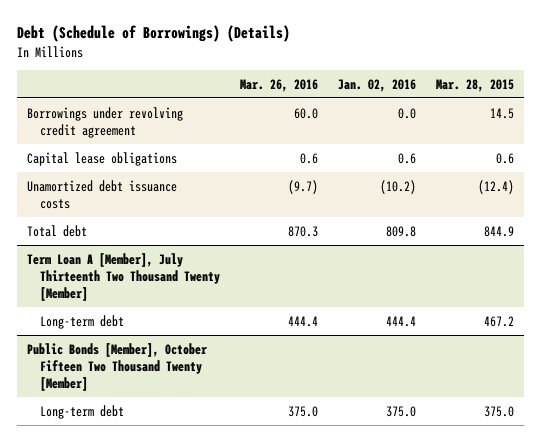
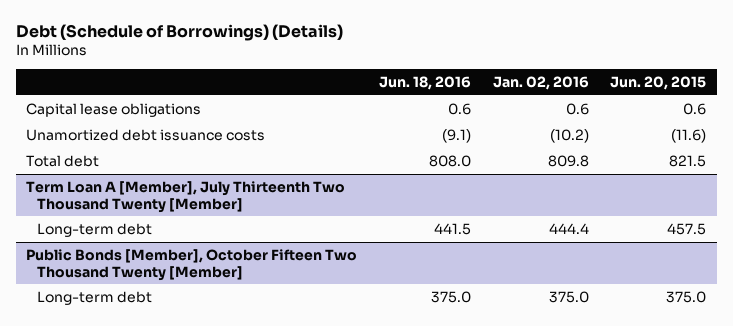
- | Mar. 26, 2016 | Jan. 02, 2016 | Mar. 28, 2015
+ | Jun. 18, 2016 | Jan. 02, 2016 | Jun. 20, 2015
- Borrowings under revolving credit agreement | 60.0 | 0.0 | 14.5

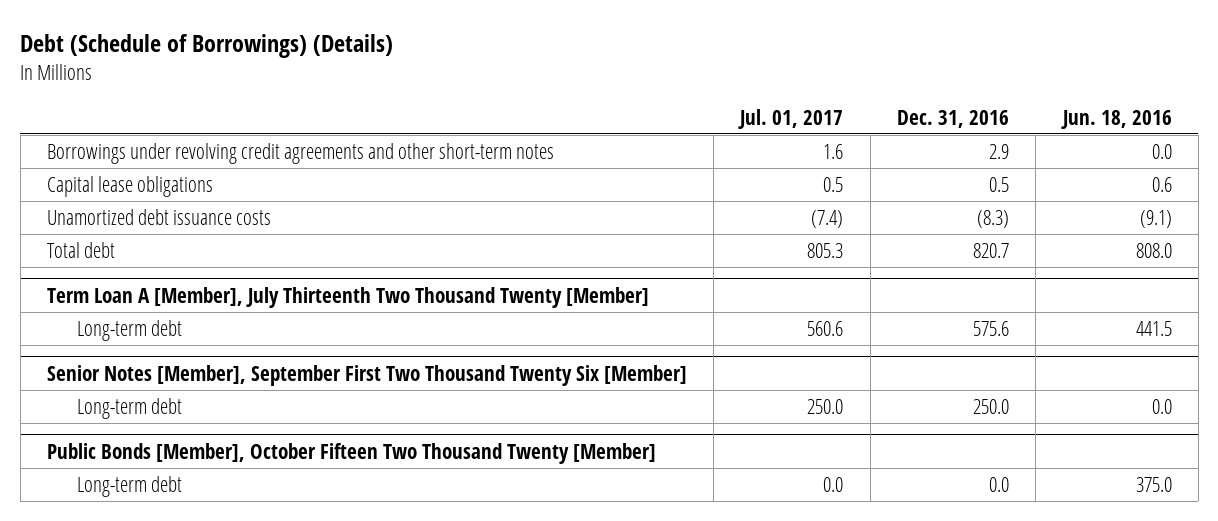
- | Jun. 18, 2016 | Jan. 02, 2016 | Jun. 20, 2015
+ | Jul. 01, 2017 | Dec. 31, 2016 | Jun. 18, 2016
+ Borrowings under revolving credit agreements and other short-term notes | 1.6 | 2.9 | 0.0
+ Senior Notes [Member], September First Two Thousand Twenty Six [Member]
+ Long-term debt | 250.0 | 250.0 | 0.0

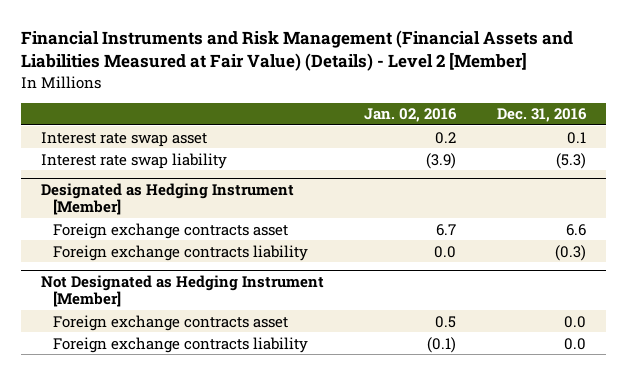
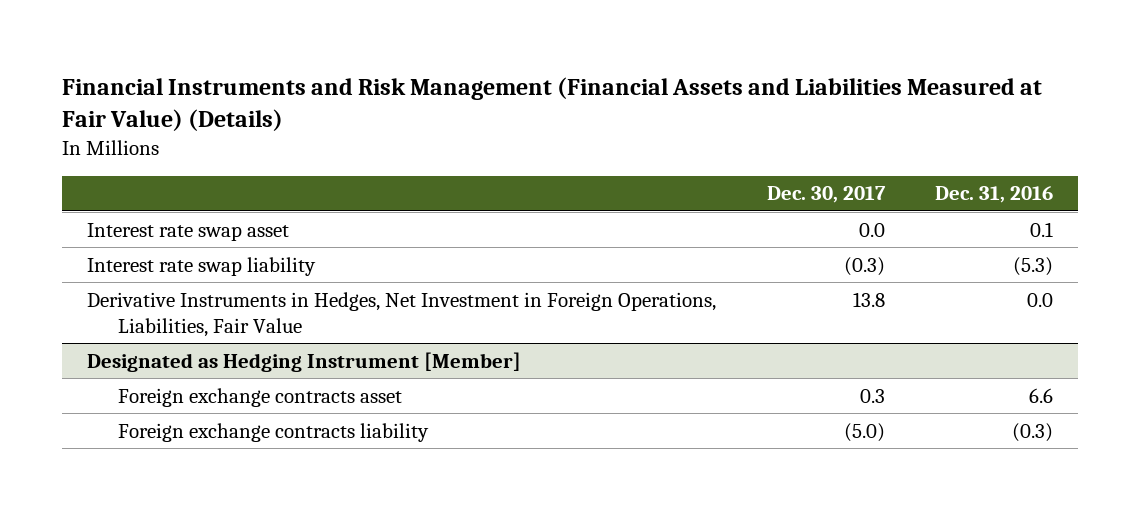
- Financial Instruments and Risk Management (Financial Assets and Liabilities Measured at Fair Value) (Details) - Level 2 [Member]
+ Financial Instruments and Risk Management (Financial Assets and Liabilities Measured at Fair Value) (Details)
- | Jan. 02, 2016 | Dec. 31, 2016
+ | Dec. 30, 2017 | Dec. 31, 2016
+ Derivative Instruments in Hedges, Net Investment in Foreign Operations, Liabilities, Fair Value | 13.8 | 0.0
- Not Designated as Hedging Instrument [Member]
- Foreign exchange contracts asset | 0.5 | 0.0
- Foreign exchange contracts liability | (0.1) | 0.0

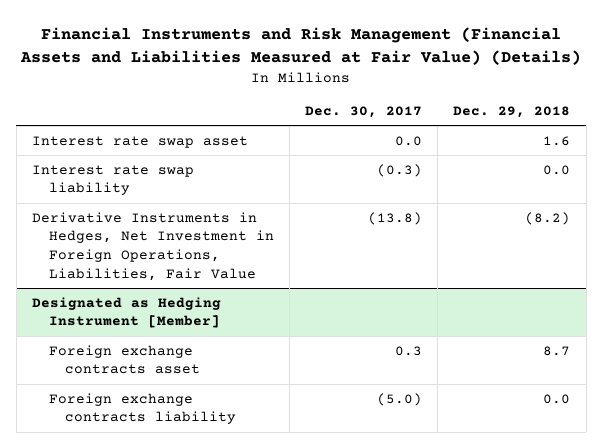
- | Dec. 30, 2017 | Dec. 31, 2016
+ | Dec. 30, 2017 | Dec. 29, 2018
- Derivative Instruments in Hedges, Net Investment in Foreign Operations, Liabilities, Fair Value | 13.8 | 0.0
+ Derivative Instruments in Hedges, Net Investment in Foreign Operations, Liabilities, Fair Value | (13.8) | (8.2)

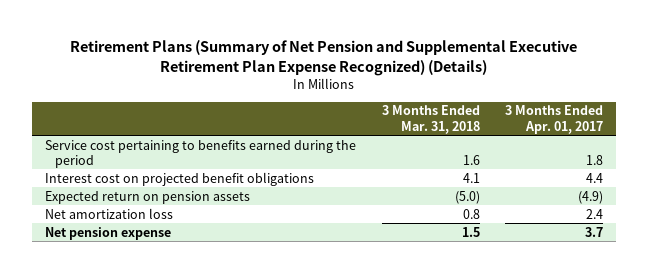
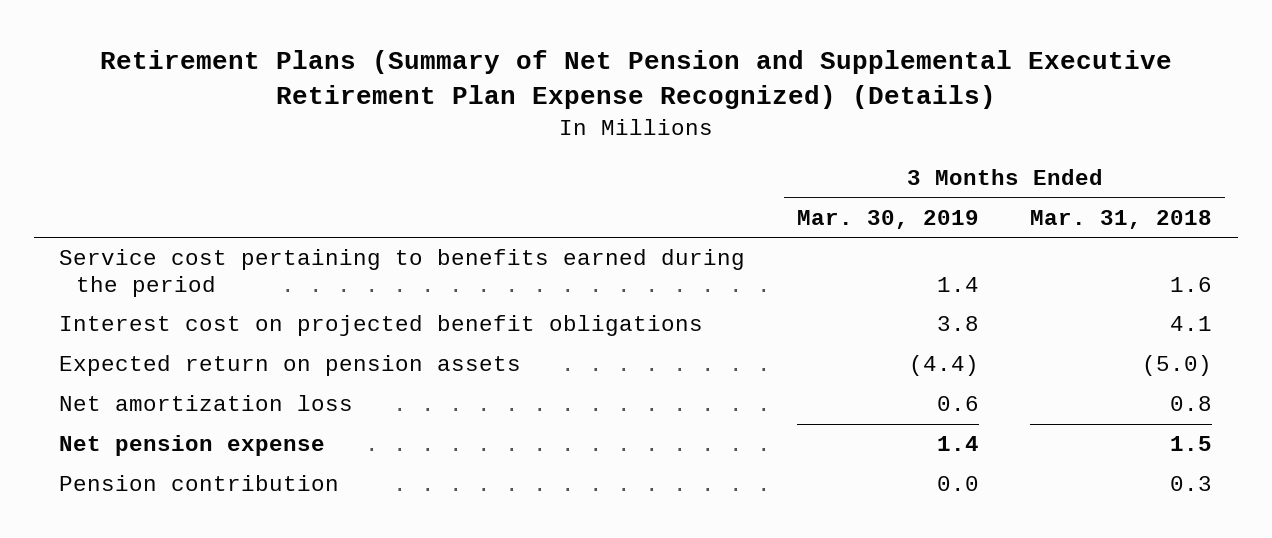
- | 3 Months Ended Mar. 31, 2018 | 3 Months Ended Apr. 01, 2017
+ | 3 Months Ended Mar. 30, 2019 | 3 Months Ended Mar. 31, 2018
+ Pension contribution | 0.0 | 0.3

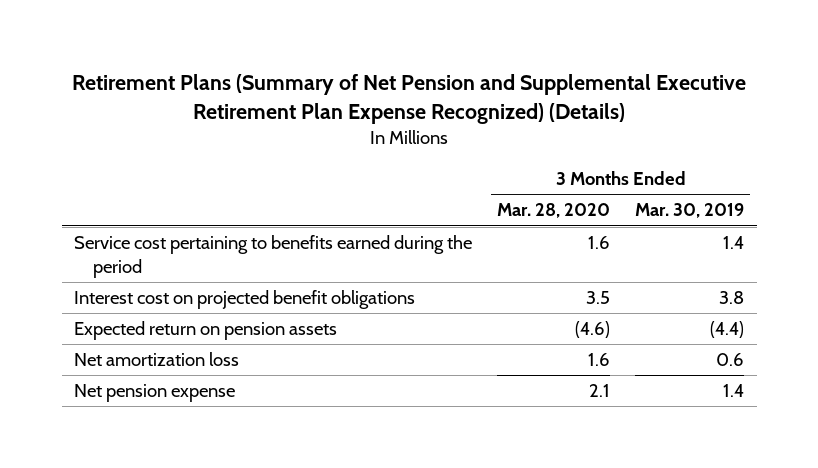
- | 3 Months Ended Mar. 30, 2019 | 3 Months Ended Mar. 31, 2018
+ | 3 Months Ended Mar. 28, 2020 | 3 Months Ended Mar. 30, 2019
- Pension contribution | 0.0 | 0.3

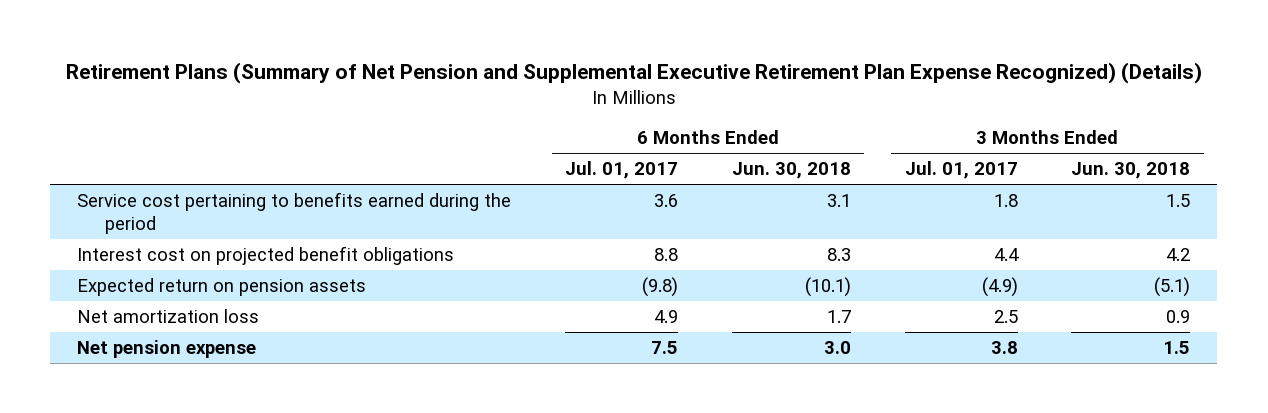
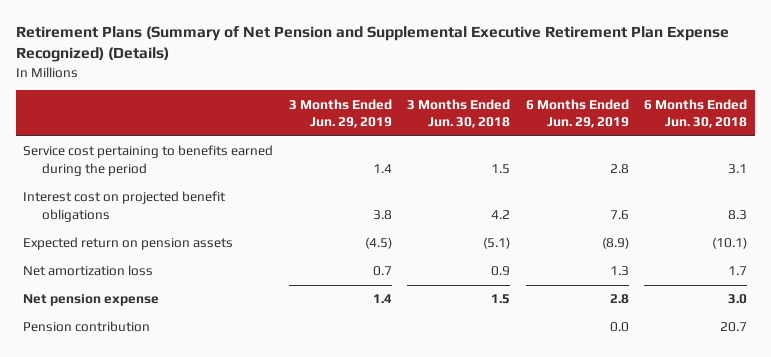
- | 6 Months Ended Jul. 01, 2017 | 6 Months Ended Jun. 30, 2018 | 3 Months Ended Jul. 01, 2017 | 3 Months Ended Jun. 30, 2018
+ | 3 Months Ended Jun. 29, 2019 | 3 Months Ended Jun. 30, 2018 | 6 Months Ended Jun. 29, 2019 | 6 Months Ended Jun. 30, 2018
+ Pension contribution | | | 0.0 | 20.7

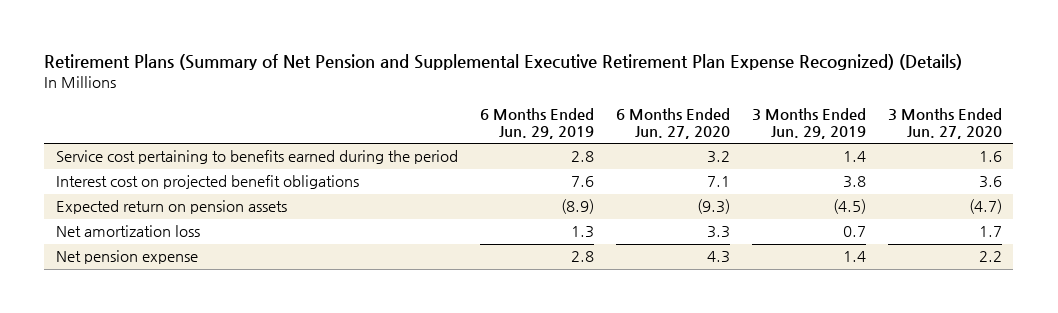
- | 3 Months Ended Jun. 29, 2019 | 3 Months Ended Jun. 30, 2018 | 6 Months Ended Jun. 29, 2019 | 6 Months Ended Jun. 30, 2018
+ | 6 Months Ended Jun. 29, 2019 | 6 Months Ended Jun. 27, 2020 | 3 Months Ended Jun. 29, 2019 | 3 Months Ended Jun. 27, 2020
- Pension contribution | | | 0.0 | 20.7

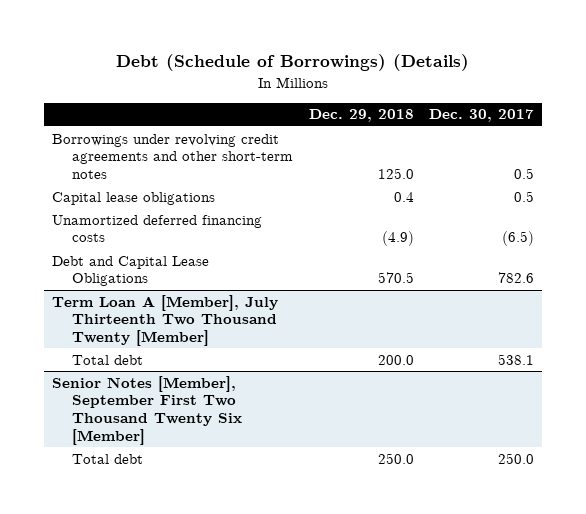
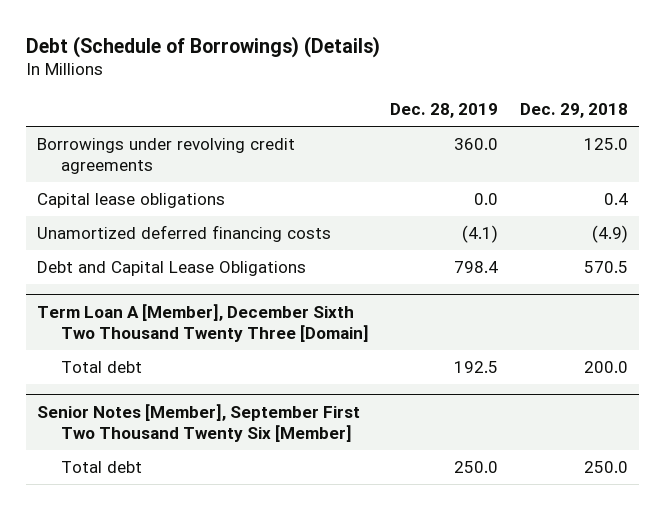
- | Dec. 29, 2018 | Dec. 30, 2017
+ | Dec. 28, 2019 | Dec. 29, 2018
- Borrowings under revolving credit agreements and other short-term notes | 125.0 | 0.5
+ Borrowings under revolving credit agreements | 360.0 | 125.0
- Term Loan A [Member], July Thirteenth Two Thousand Twenty [Member]
+ Term Loan A [Member], December Sixth Two Thousand Twenty Three [Domain]

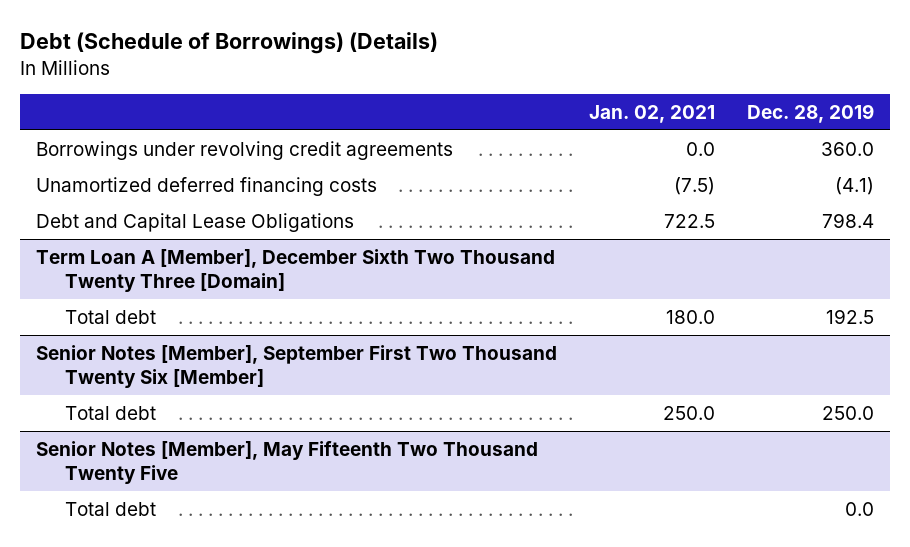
- | Dec. 28, 2019 | Dec. 29, 2018
+ | Jan. 02, 2021 | Dec. 28, 2019
- Capital lease obligations | 0.0 | 0.4
+ Senior Notes [Member], May Fifteenth Two Thousand Twenty Five
+ Total debt | | 0.0

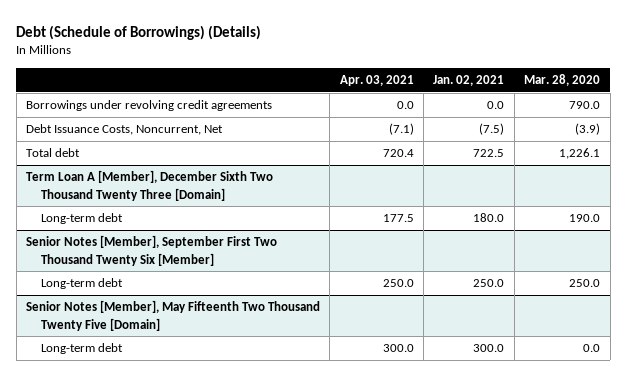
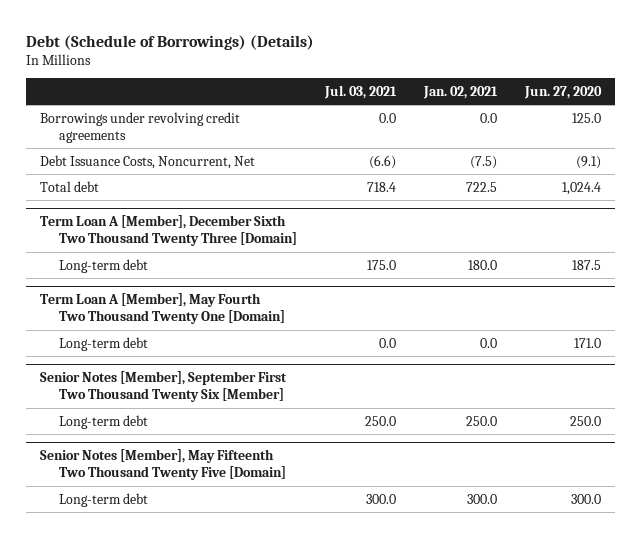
- | Apr. 03, 2021 | Jan. 02, 2021 | Mar. 28, 2020
+ | Jul. 03, 2021 | Jan. 02, 2021 | Jun. 27, 2020
+ Term Loan A [Member], May Fourth Two Thousand Twenty One [Domain]
+ Long-term debt | 0.0 | 0.0 | 171.0

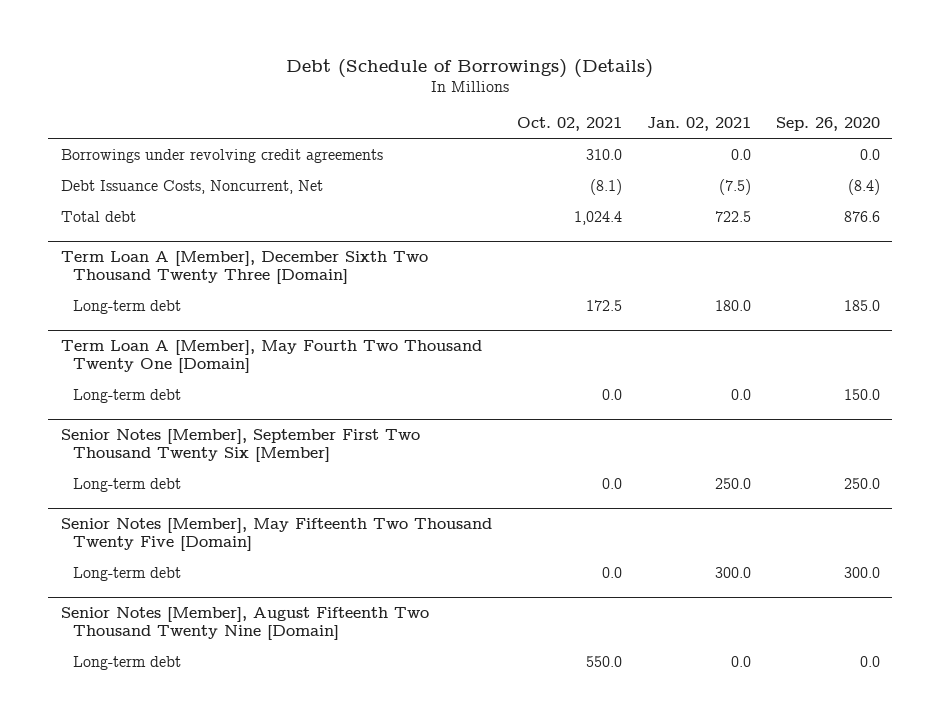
- | Jul. 03, 2021 | Jan. 02, 2021 | Jun. 27, 2020
+ | Oct. 02, 2021 | Jan. 02, 2021 | Sep. 26, 2020
+ Senior Notes [Member], August Fifteenth Two Thousand Twenty Nine [Domain]
+ Long-term debt | 550.0 | 0.0 | 0.0

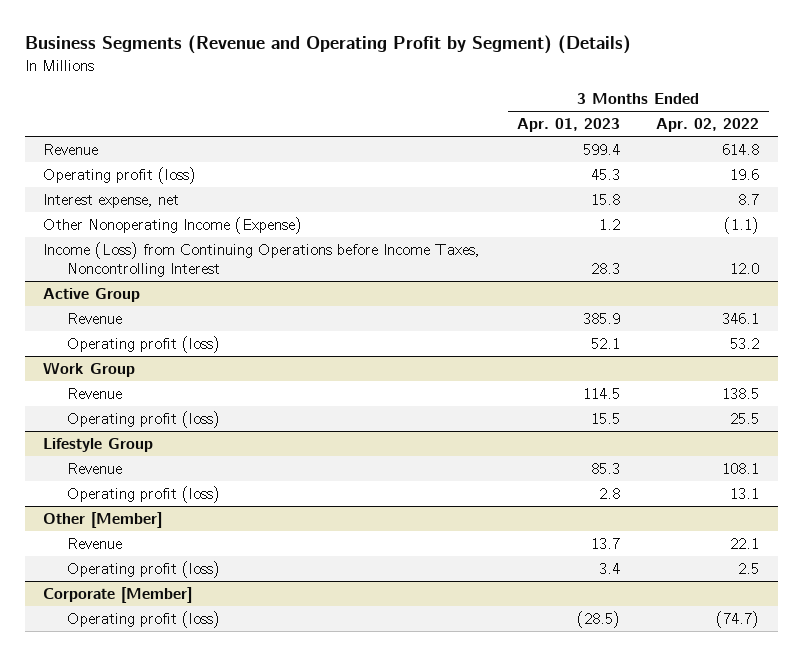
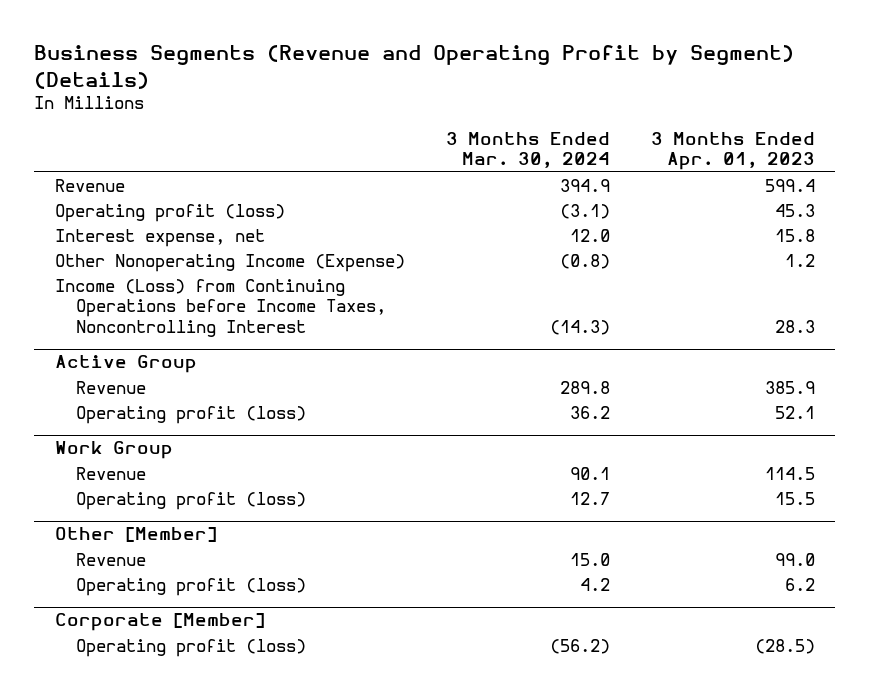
- | 3 Months Ended Apr. 01, 2023 | 3 Months Ended Apr. 02, 2022
+ | 3 Months Ended Mar. 30, 2024 | 3 Months Ended Apr. 01, 2023
- Lifestyle Group
- Revenue | 85.3 | 108.1
- Operating profit (loss) | 2.8 | 13.1
@ Other [Member]
- Revenue | 13.7 | 22.1
- Operating profit (loss) | 3.4 | 2.5
+ Revenue | 15.0 | 99.0
+ Operating profit (loss) | 4.2 | 6.2

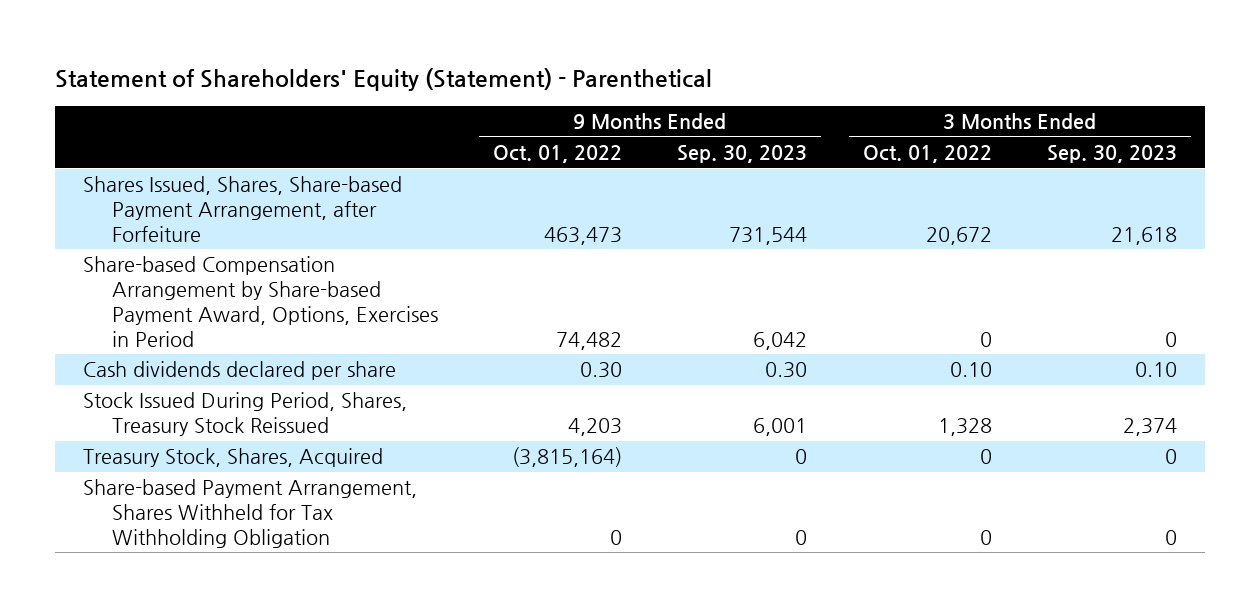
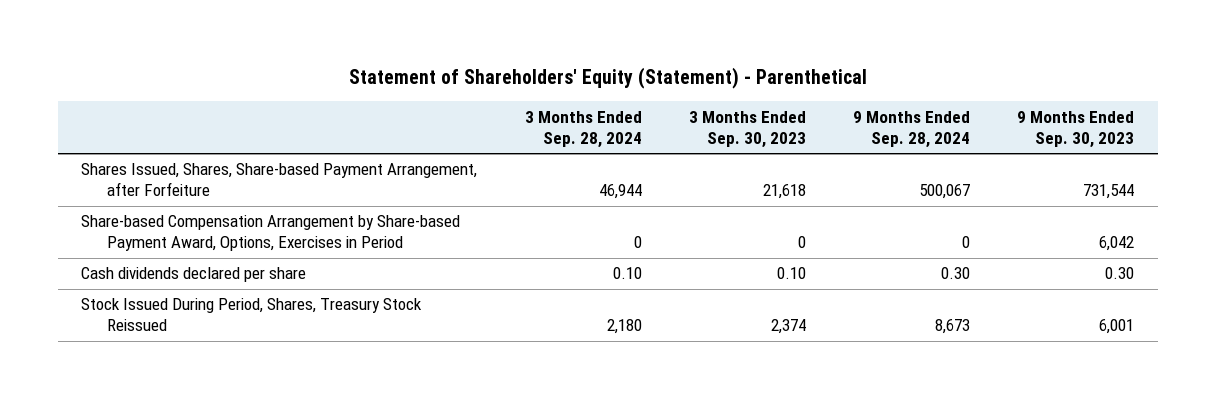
- | 9 Months Ended Oct. 01, 2022 | 9 Months Ended Sep. 30, 2023 | 3 Months Ended Oct. 01, 2022 | 3 Months Ended Sep. 30, 2023
+ | 3 Months Ended Sep. 28, 2024 | 3 Months Ended Sep. 30, 2023 | 9 Months Ended Sep. 28, 2024 | 9 Months Ended Sep. 30, 2023
- Treasury Stock, Shares, Acquired | (3,815,164) | 0 | 0 | 0
- Share-based Payment Arrangement, Shares Withheld for Tax Withholding Obligation | 0 | 0 | 0 | 0

